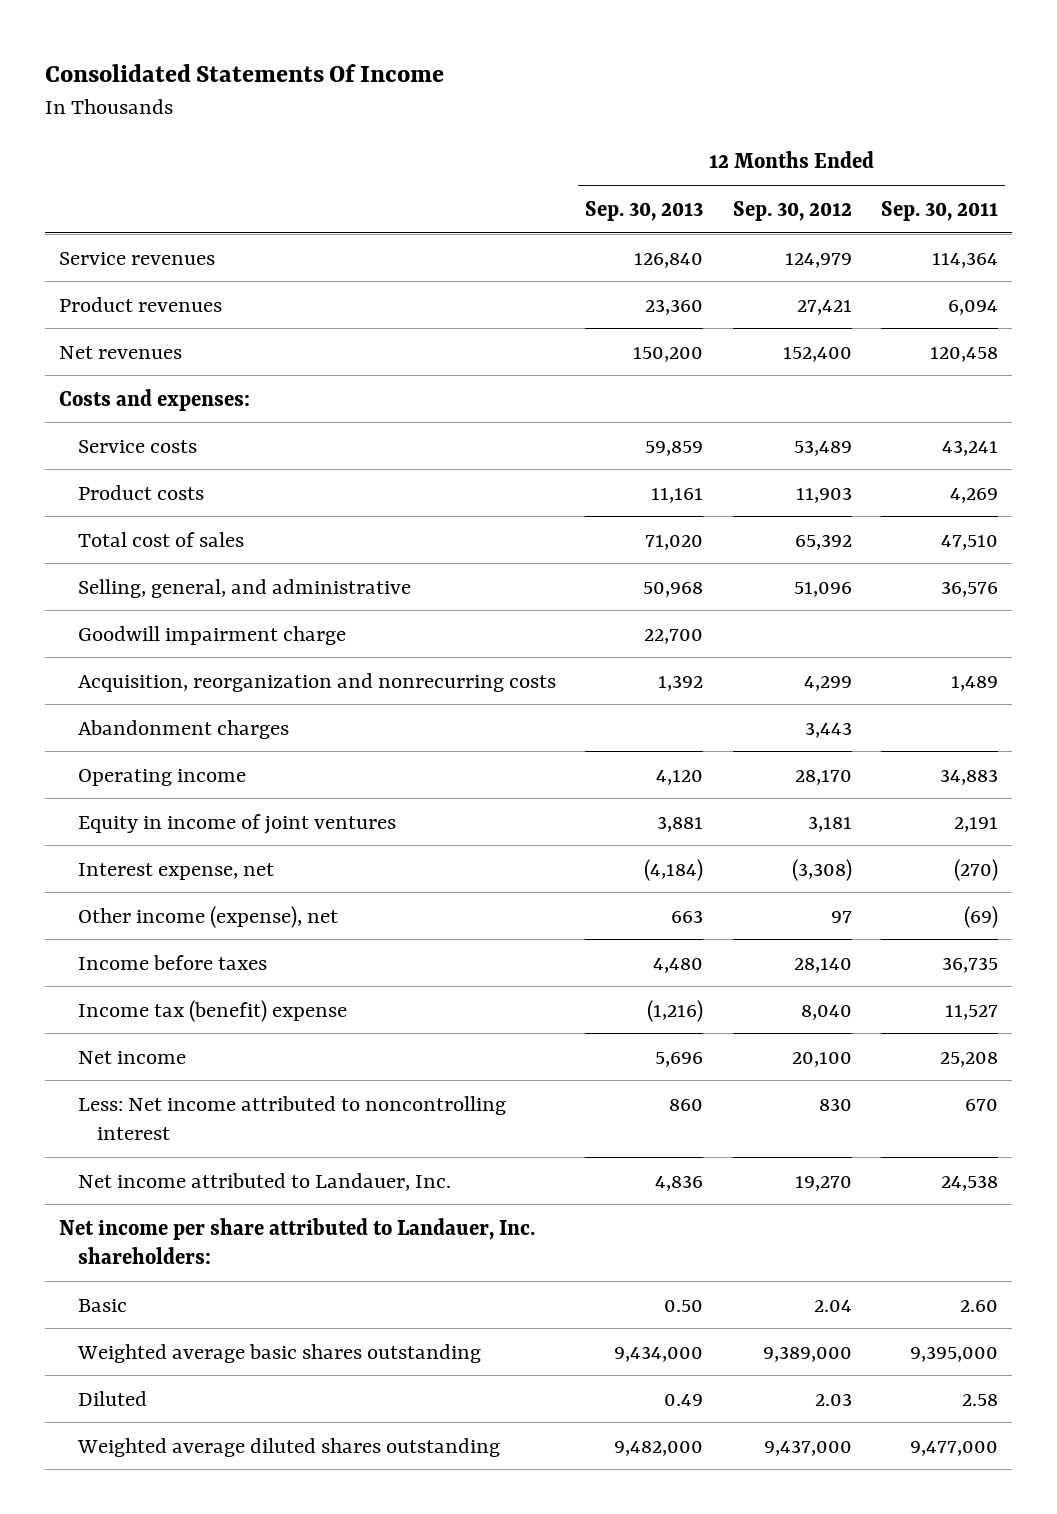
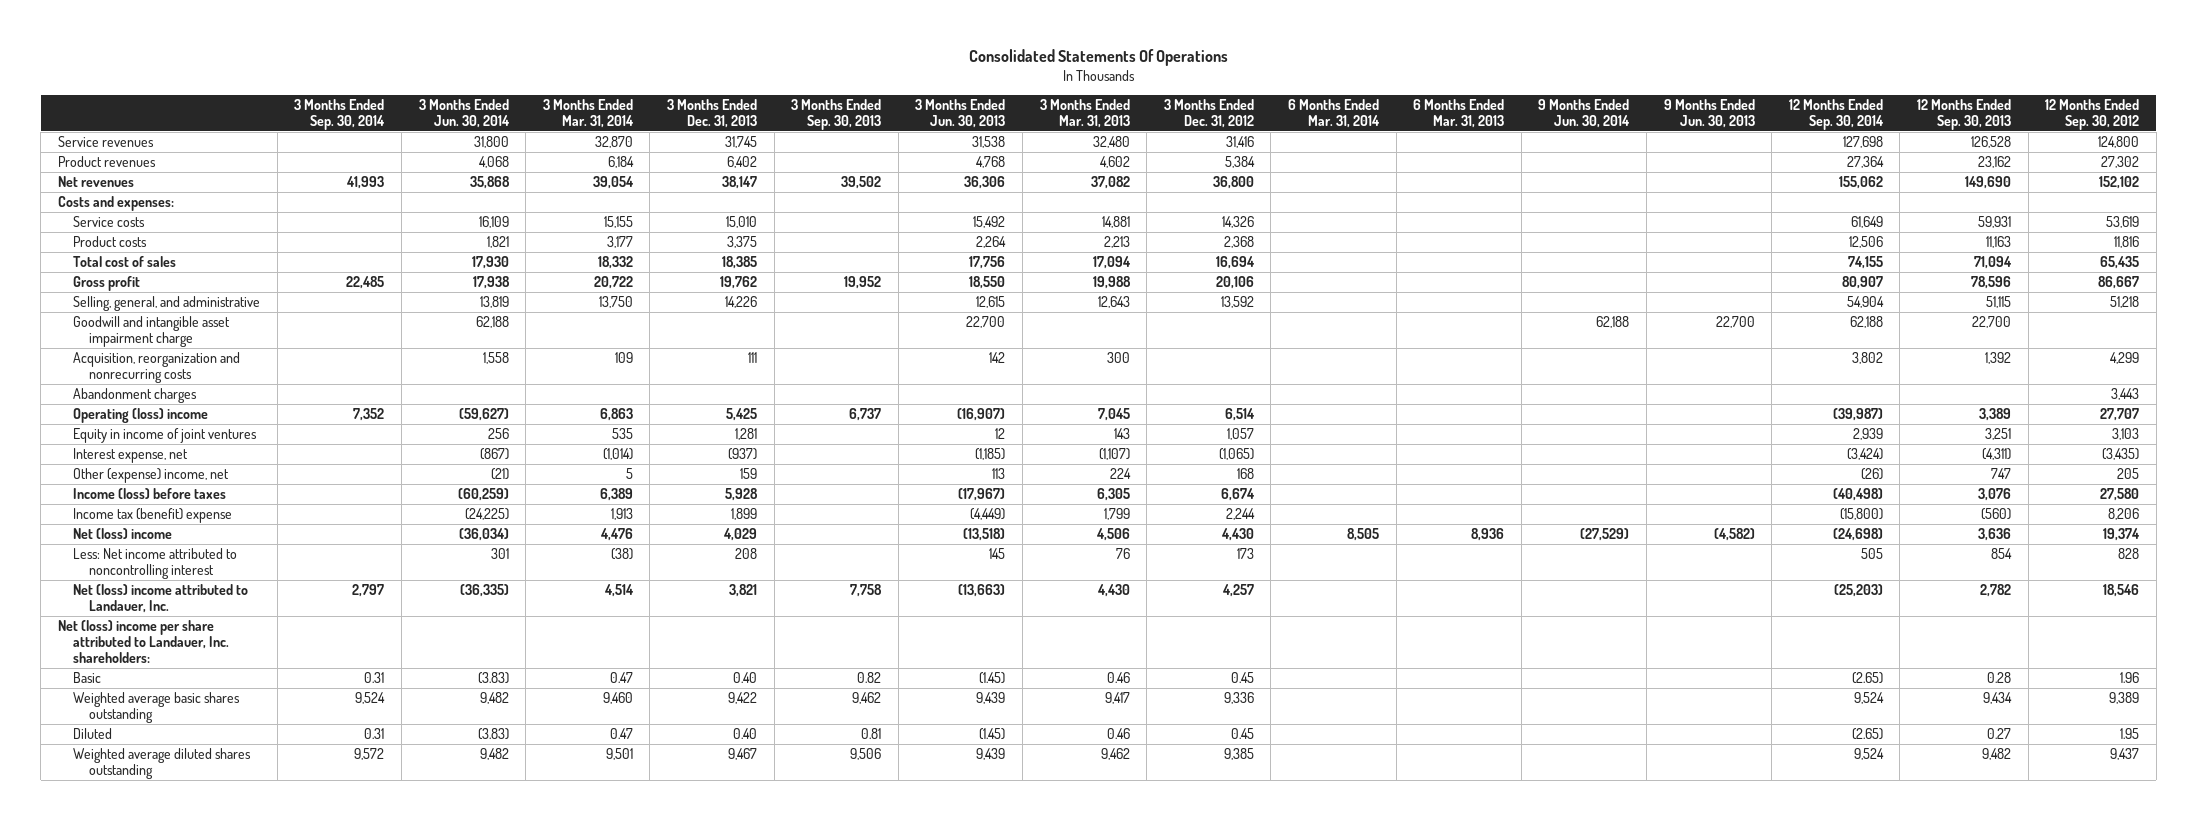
- Consolidated Statements Of Income
+ Consolidated Statements Of Operations
- | 12 Months Ended Sep. 30, 2013 | 12 Months Ended Sep. 30, 2012 | 12 Months Ended Sep. 30, 2011
+ | 3 Months Ended Sep. 30, 2014 | 3 Months Ended Jun. 30, 2014 | 3 Months Ended Mar. 31, 2014 | 3 Months Ended Dec. 31, 2013 | 3 Months Ended Sep. 30, 2013 | 3 Months Ended Jun. 30, 2013 | 3 Months Ended Mar. 31, 2013 | 3 Months Ended Dec. 31, 2012 | 6 Months Ended Mar. 31, 2014 | 6 Months Ended Mar. 31, 2013 | 9 Months Ended Jun. 30, 2014 | 9 Months Ended Jun. 30, 2013 | 12 Months Ended Sep. 30, 2014 | 12 Months Ended Sep. 30, 2013 | 12 Months Ended Sep. 30, 2012
- Service revenues | 126,840 | 124,979 | 114,364
- Product revenues | 23,360 | 27,421 | 6,094
- Net revenues | 150,200 | 152,400 | 120,458
+ Service revenues | | 31,800 | 32,870 | 31,745 | | 31,538 | 32,480 | 31,416 | | | | | 127,698 | 126,528 | 124,800
+ Product revenues | | 4,068 | 6,184 | 6,402 | | 4,768 | 4,602 | 5,384 | | | | | 27,364 | 23,162 | 27,302
+ Net revenues | 41,993 | 35,868 | 39,054 | 38,147 | 39,502 | 36,306 | 37,082 | 36,800 | | | | | 155,062 | 149,690 | 152,102
- Service costs | 59,859 | 53,489 | 43,241
- Product costs | 11,161 | 11,903 | 4,269
- Total cost of sales | 71,020 | 65,392 | 47,510
- Selling, general, and administrative | 50,968 | 51,096 | 36,576
- Goodwill impairment charge | 22,700 | |
+ Service costs | | 16,109 | 15,155 | 15,010 | | 15,492 | 14,881 | 14,326 | | | | | 61,649 | 59,931 | 53,619
+ Product costs | | 1,821 | 3,177 | 3,375 | | 2,264 | 2,213 | 2,368 | | | | | 12,506 | 11,163 | 11,816
+ Total cost of sales | | 17,930 | 18,332 | 18,385 | | 17,756 | 17,094 | 16,694 | | | | | 74,155 | 71,094 | 65,435
+ Gross profit | 22,485 | 17,938 | 20,722 | 19,762 | 19,952 | 18,550 | 19,988 | 20,106 | | | | | 80,907 | 78,596 | 86,667
+ Selling, general, and administrative | | 13,819 | 13,750 | 14,226 | | 12,615 | 12,643 | 13,592 | | | | | 54,904 | 51,115 | 51,218
+ Goodwill and intangible asset impairment charge | | 62,188 | | | | 22,700 | | | | | 62,188 | 22,700 | 62,188 | 22,700 |
- Operating income | 4,120 | 28,170 | 34,883
- Equity in income of joint ventures | 3,881 | 3,181 | 2,191
- Interest expense, net | (4,184) | (3,308) | (270)
- Other income (expense), net | 663 | 97 | (69)
- Income before taxes | 4,480 | 28,140 | 36,735
- Income tax (benefit) expense | (1,216) | 8,040 | 11,527
- Net income | 5,696 | 20,100 | 25,208
- Less: Net income attributed to noncontrolling interest | 860 | 830 | 670
- Net income attributed to Landauer, Inc. | 4,836 | 19,270 | 24,538
- Net income per share attributed to Landauer, Inc. shareholders:
- Basic | 0.50 | 2.04 | 2.60
- Weighted average basic shares outstanding | 9,434,000 | 9,389,000 | 9,395,000
- Diluted | 0.49 | 2.03 | 2.58
- Weighted average diluted shares outstanding | 9,482,000 | 9,437,000 | 9,477,000
+ Operating (loss) income | 7,352 | (59,627) | 6,863 | 5,425 | 6,737 | (16,907) | 7,045 | 6,514 | | | | | (39,987) | 3,389 | 27,707
+ Equity in income of joint ventures | | 256 | 535 | 1,281 | | 12 | 143 | 1,057 | | | | | 2,939 | 3,251 | 3,103
+ Interest expense, net | | (867) | (1,014) | (937) | | (1,185) | (1,107) | (1,065) | | | | | (3,424) | (4,311) | (3,435)
+ Other (expense) income, net | | (21) | 5 | 159 | | 113 | 224 | 168 | | | | | (26) | 747 | 205
+ Income (loss) before taxes | | (60,259) | 6,389 | 5,928 | | (17,967) | 6,305 | 6,674 | | | | | (40,498) | 3,076 | 27,580
+ Income tax (benefit) expense | | (24,225) | 1,913 | 1,899 | | (4,449) | 1,799 | 2,244 | | | | | (15,800) | (560) | 8,206
+ Net (loss) income | | (36,034) | 4,476 | 4,029 | | (13,518) | 4,506 | 4,430 | 8,505 | 8,936 | (27,529) | (4,582) | (24,698) | 3,636 | 19,374
+ Less: Net income attributed to noncontrolling interest | | 301 | (38) | 208 | | 145 | 76 | 173 | | | | | 505 | 854 | 828
+ Net (loss) income attributed to Landauer, Inc. | 2,797 | (36,335) | 4,514 | 3,821 | 7,758 | (13,663) | 4,430 | 4,257 | | | | | (25,203) | 2,782 | 18,546
+ Net (loss) income per share attributed to Landauer, Inc. shareholders:
+ Basic | 0.31 | (3.83) | 0.47 | 0.40 | 0.82 | (1.45) | 0.46 | 0.45 | | | | | (2.65) | 0.28 | 1.96
+ Weighted average basic shares outstanding | 9,524 | 9,482 | 9,460 | 9,422 | 9,462 | 9,439 | 9,417 | 9,336 | | | | | 9,524 | 9,434 | 9,389
+ Diluted | 0.31 | (3.83) | 0.47 | 0.40 | 0.81 | (1.45) | 0.46 | 0.45 | | | | | (2.65) | 0.27 | 1.95
+ Weighted average diluted shares outstanding | 9,572 | 9,482 | 9,501 | 9,467 | 9,506 | 9,439 | 9,462 | 9,385 | | | | | 9,524 | 9,482 | 9,437

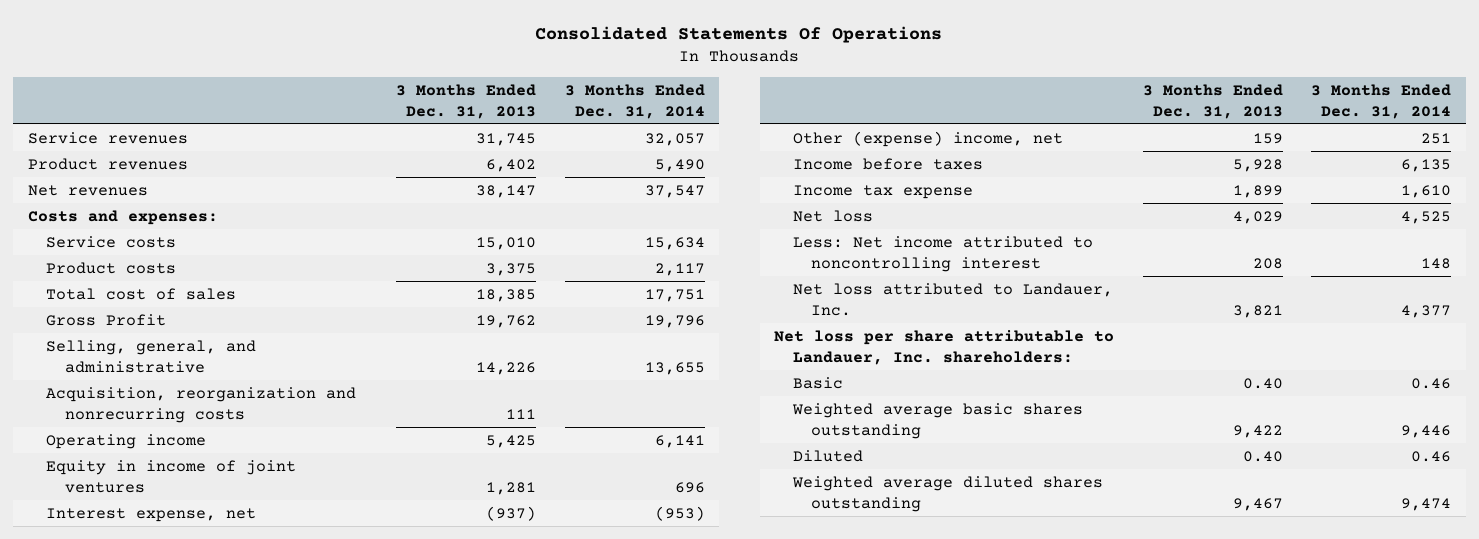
- | 3 Months Ended Sep. 30, 2014 | 3 Months Ended Jun. 30, 2014 | 3 Months Ended Mar. 31, 2014 | 3 Months Ended Dec. 31, 2013 | 3 Months Ended Sep. 30, 2013 | 3 Months Ended Jun. 30, 2013 | 3 Months Ended Mar. 31, 2013 | 3 Months Ended Dec. 31, 2012 | 6 Months Ended Mar. 31, 2014 | 6 Months Ended Mar. 31, 2013 | 9 Months Ended Jun. 30, 2014 | 9 Months Ended Jun. 30, 2013 | 12 Months Ended Sep. 30, 2014 | 12 Months Ended Sep. 30, 2013 | 12 Months Ended Sep. 30, 2012
+ | 3 Months Ended Dec. 31, 2013 | 3 Months Ended Dec. 31, 2014
- Gross profit | 22,485 | 17,938 | 20,722 | 19,762 | 19,952 | 18,550 | 19,988 | 20,106 | | | | | 80,907 | 78,596 | 86,667
+ Gross Profit | 19,762 | 19,796
- Goodwill and intangible asset impairment charge | | 62,188 | | | | 22,700 | | | | | 62,188 | 22,700 | 62,188 | 22,700 |
- Abandonment charges | | | | | | | | | | | | | | | 3,443
- Operating (loss) income | 7,352 | (59,627) | 6,863 | 5,425 | 6,737 | (16,907) | 7,045 | 6,514 | | | | | (39,987) | 3,389 | 27,707
+ Operating income | 5,425 | 6,141
- Income (loss) before taxes | | (60,259) | 6,389 | 5,928 | | (17,967) | 6,305 | 6,674 | | | | | (40,498) | 3,076 | 27,580
- Income tax (benefit) expense | | (24,225) | 1,913 | 1,899 | | (4,449) | 1,799 | 2,244 | | | | | (15,800) | (560) | 8,206
- Net (loss) income | | (36,034) | 4,476 | 4,029 | | (13,518) | 4,506 | 4,430 | 8,505 | 8,936 | (27,529) | (4,582) | (24,698) | 3,636 | 19,374
+ Income before taxes | 5,928 | 6,135
+ Income tax expense | 1,899 | 1,610
+ Net loss | 4,029 | 4,525
- Net (loss) income attributed to Landauer, Inc. | 2,797 | (36,335) | 4,514 | 3,821 | 7,758 | (13,663) | 4,430 | 4,257 | | | | | (25,203) | 2,782 | 18,546
- Net (loss) income per share attributed to Landauer, Inc. shareholders:
+ Net loss attributed to Landauer, Inc. | 3,821 | 4,377
+ Net loss per share attributable to Landauer, Inc. shareholders:

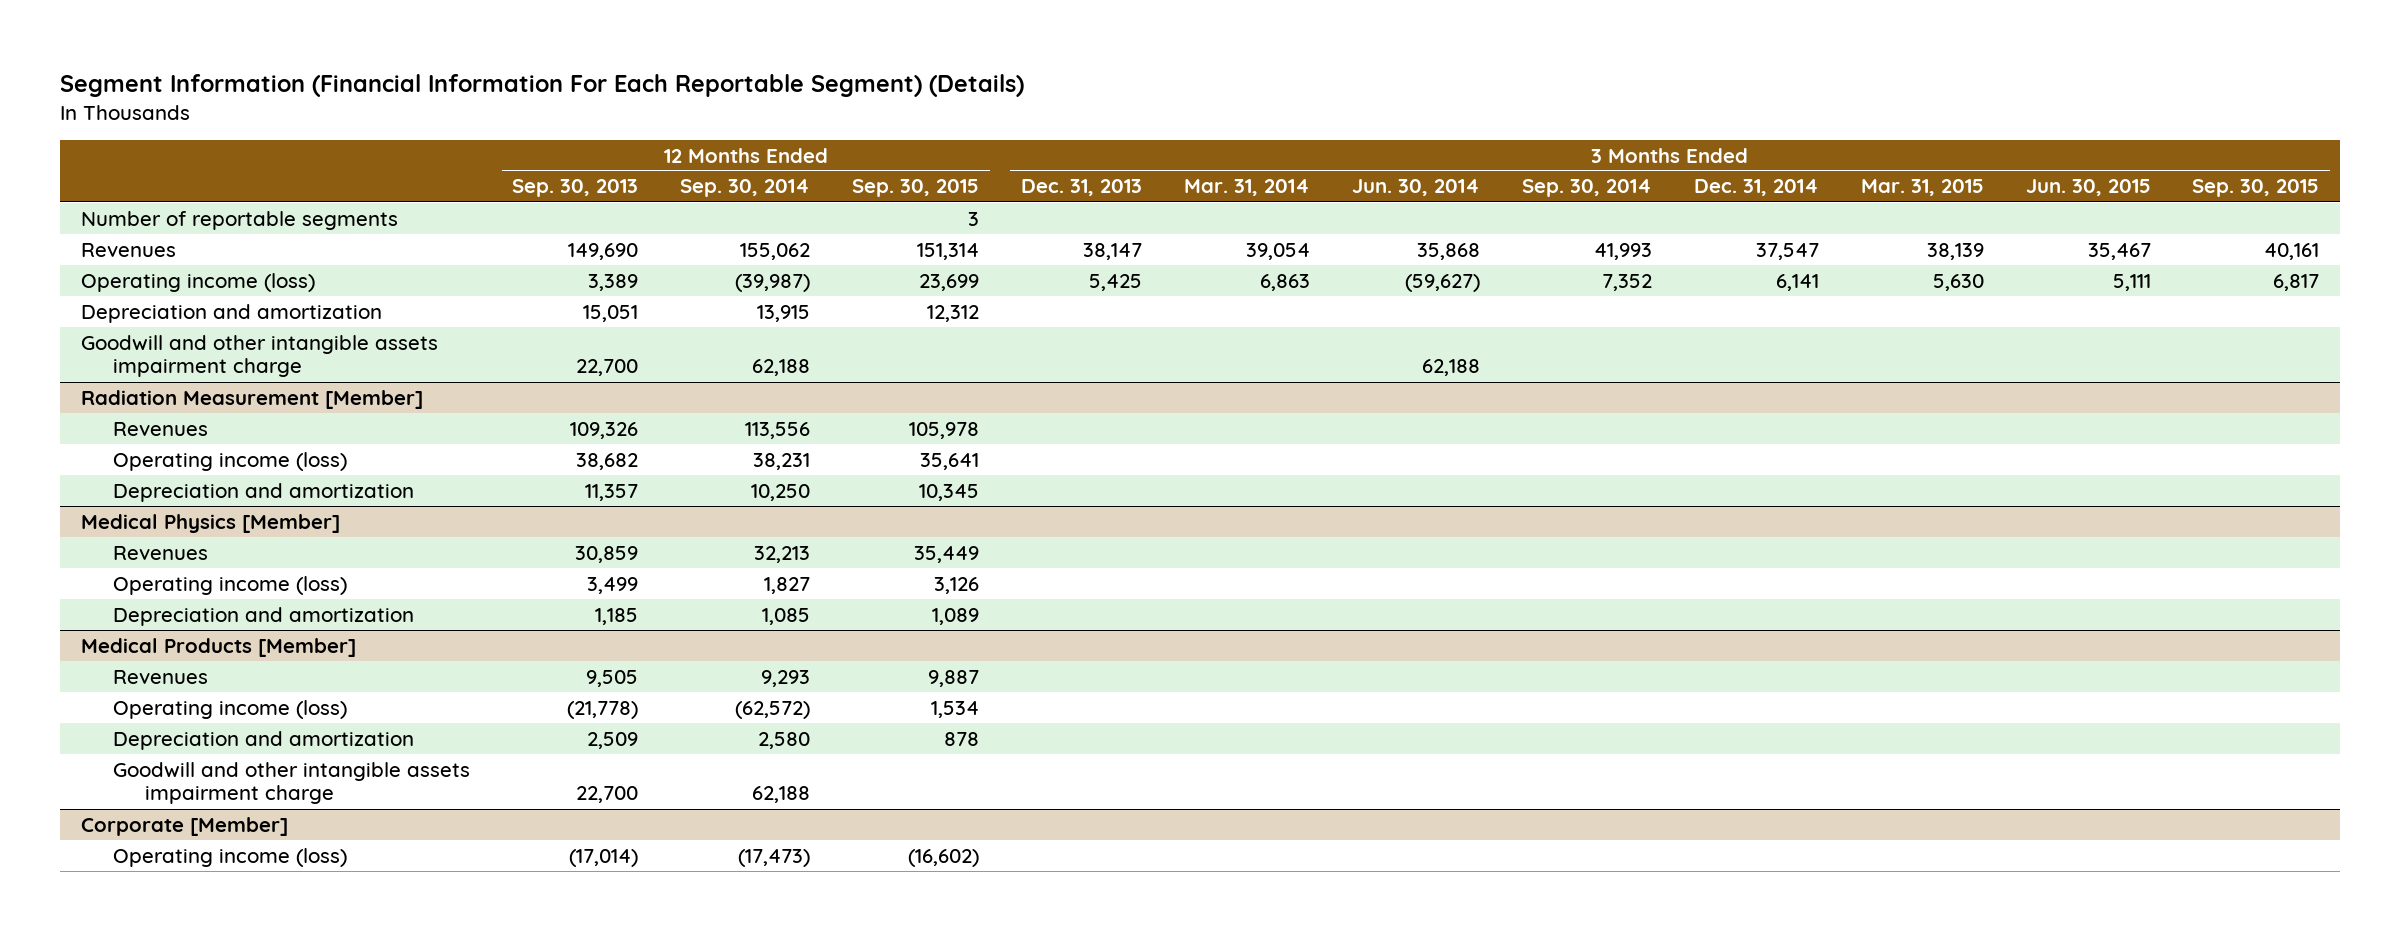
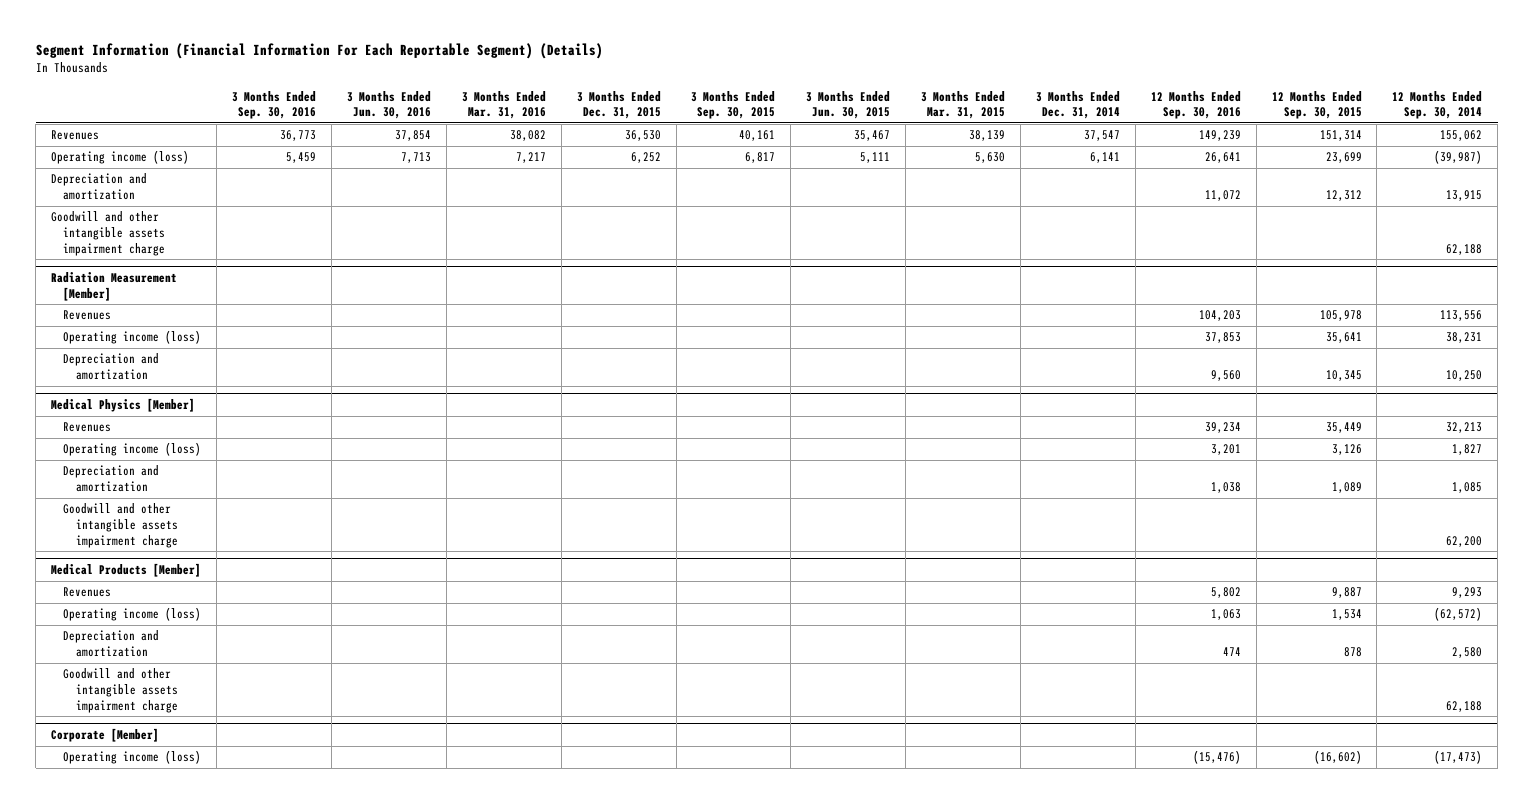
- | 12 Months Ended Sep. 30, 2013 | 12 Months Ended Sep. 30, 2014 | 12 Months Ended Sep. 30, 2015 | 3 Months Ended Dec. 31, 2013 | 3 Months Ended Mar. 31, 2014 | 3 Months Ended Jun. 30, 2014 | 3 Months Ended Sep. 30, 2014 | 3 Months Ended Dec. 31, 2014 | 3 Months Ended Mar. 31, 2015 | 3 Months Ended Jun. 30, 2015 | 3 Months Ended Sep. 30, 2015
+ | 3 Months Ended Sep. 30, 2016 | 3 Months Ended Jun. 30, 2016 | 3 Months Ended Mar. 31, 2016 | 3 Months Ended Dec. 31, 2015 | 3 Months Ended Sep. 30, 2015 | 3 Months Ended Jun. 30, 2015 | 3 Months Ended Mar. 31, 2015 | 3 Months Ended Dec. 31, 2014 | 12 Months Ended Sep. 30, 2016 | 12 Months Ended Sep. 30, 2015 | 12 Months Ended Sep. 30, 2014
- Number of reportable segments | | | 3 | | | | | | | |
@ Medical Physics [Member]
+ Goodwill and other intangible assets impairment charge | | | | | | | | | | | 62,200

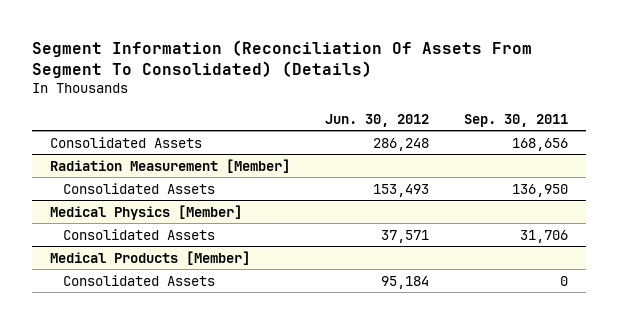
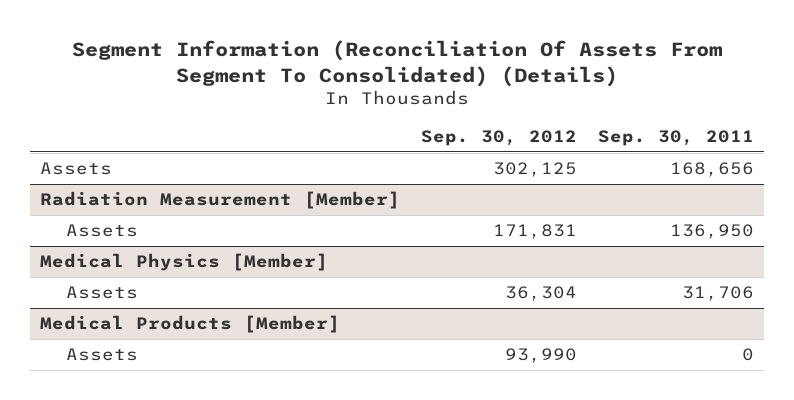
- | Jun. 30, 2012 | Sep. 30, 2011
+ | Sep. 30, 2012 | Sep. 30, 2011
- Consolidated Assets | 286,248 | 168,656
+ Assets | 302,125 | 168,656
@ Radiation Measurement [Member]
- Consolidated Assets | 153,493 | 136,950
+ Assets | 171,831 | 136,950
@ Medical Physics [Member]
- Consolidated Assets | 37,571 | 31,706
+ Assets | 36,304 | 31,706
@ Medical Products [Member]
- Consolidated Assets | 95,184 | 0
+ Assets | 93,990 | 0

